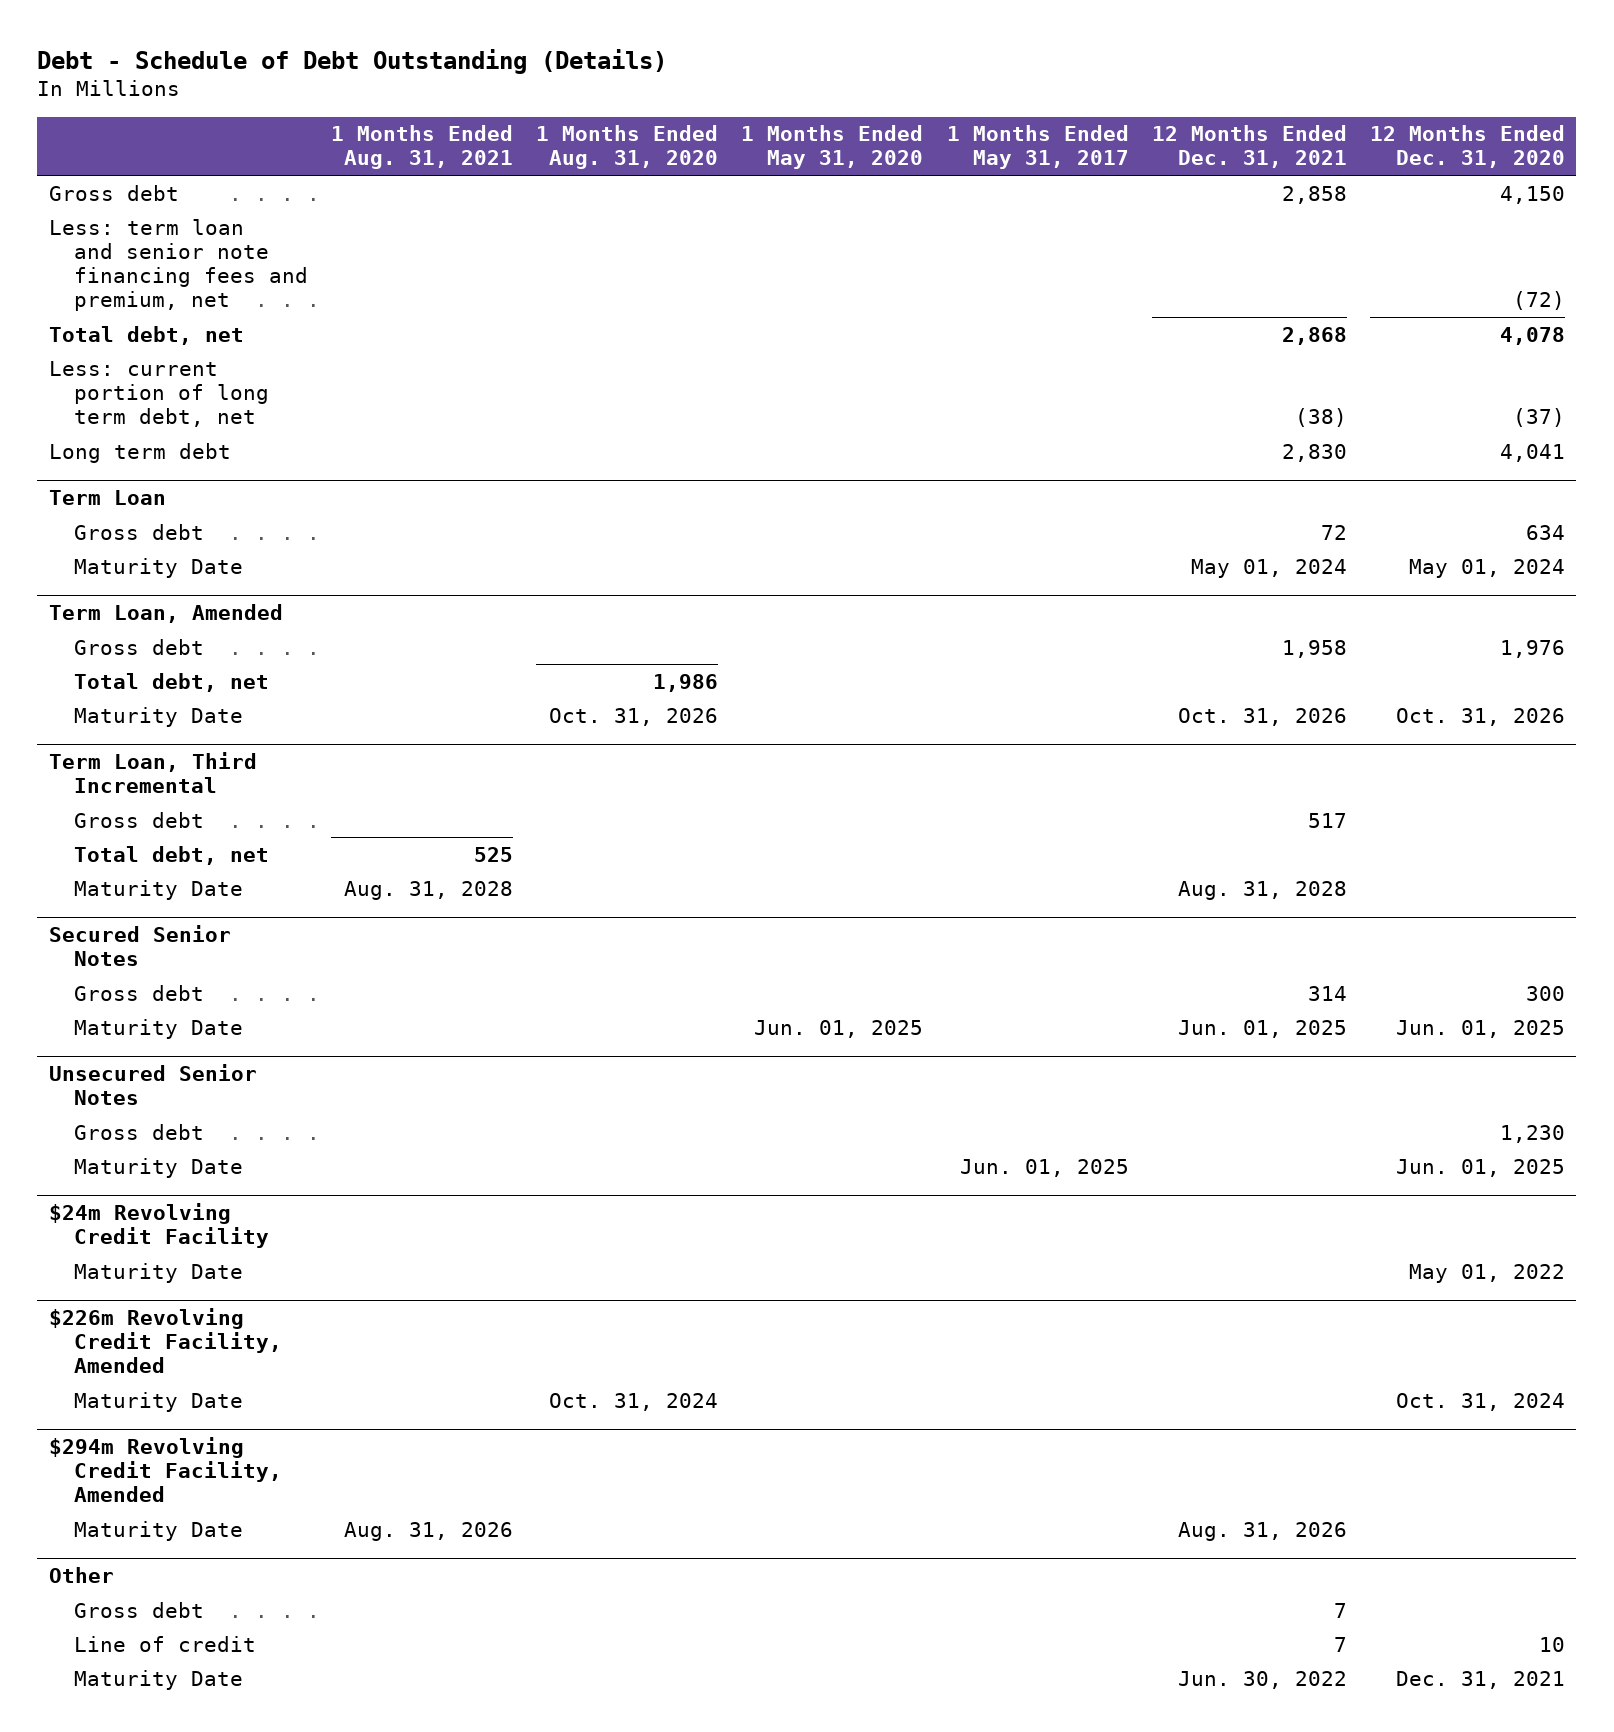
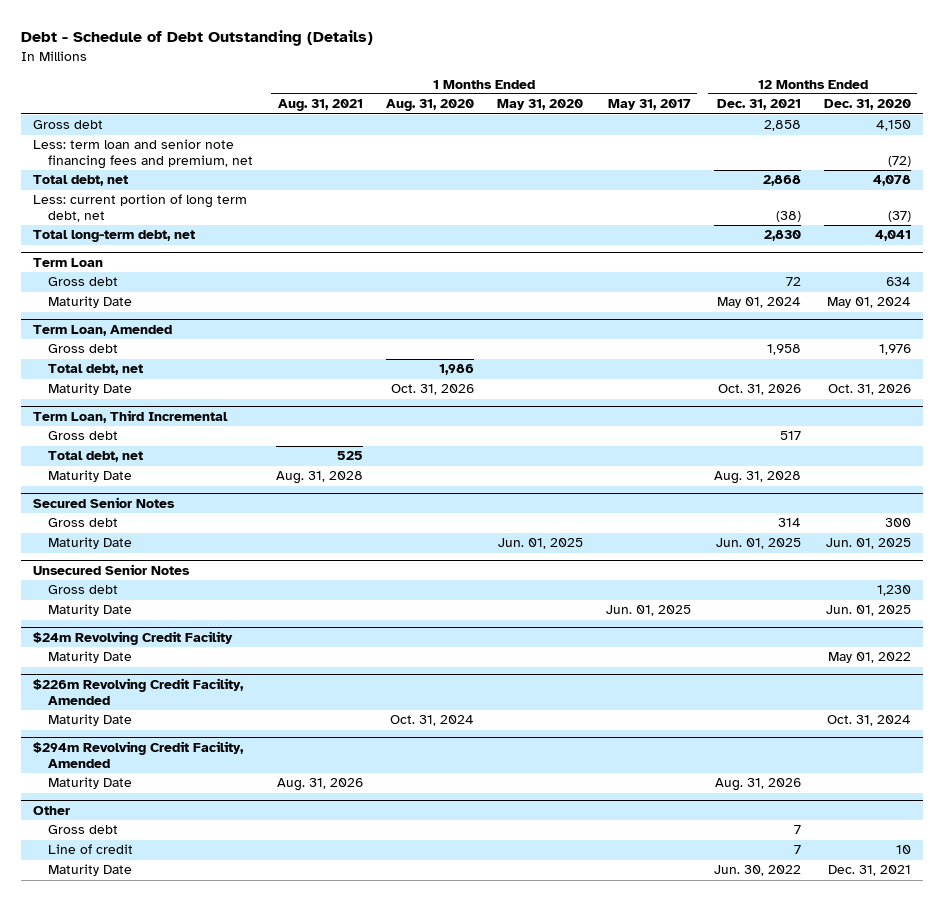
- Long term debt | | | | | 2,830 | 4,041
+ Total long-term debt, net | | | | | 2,830 | 4,041

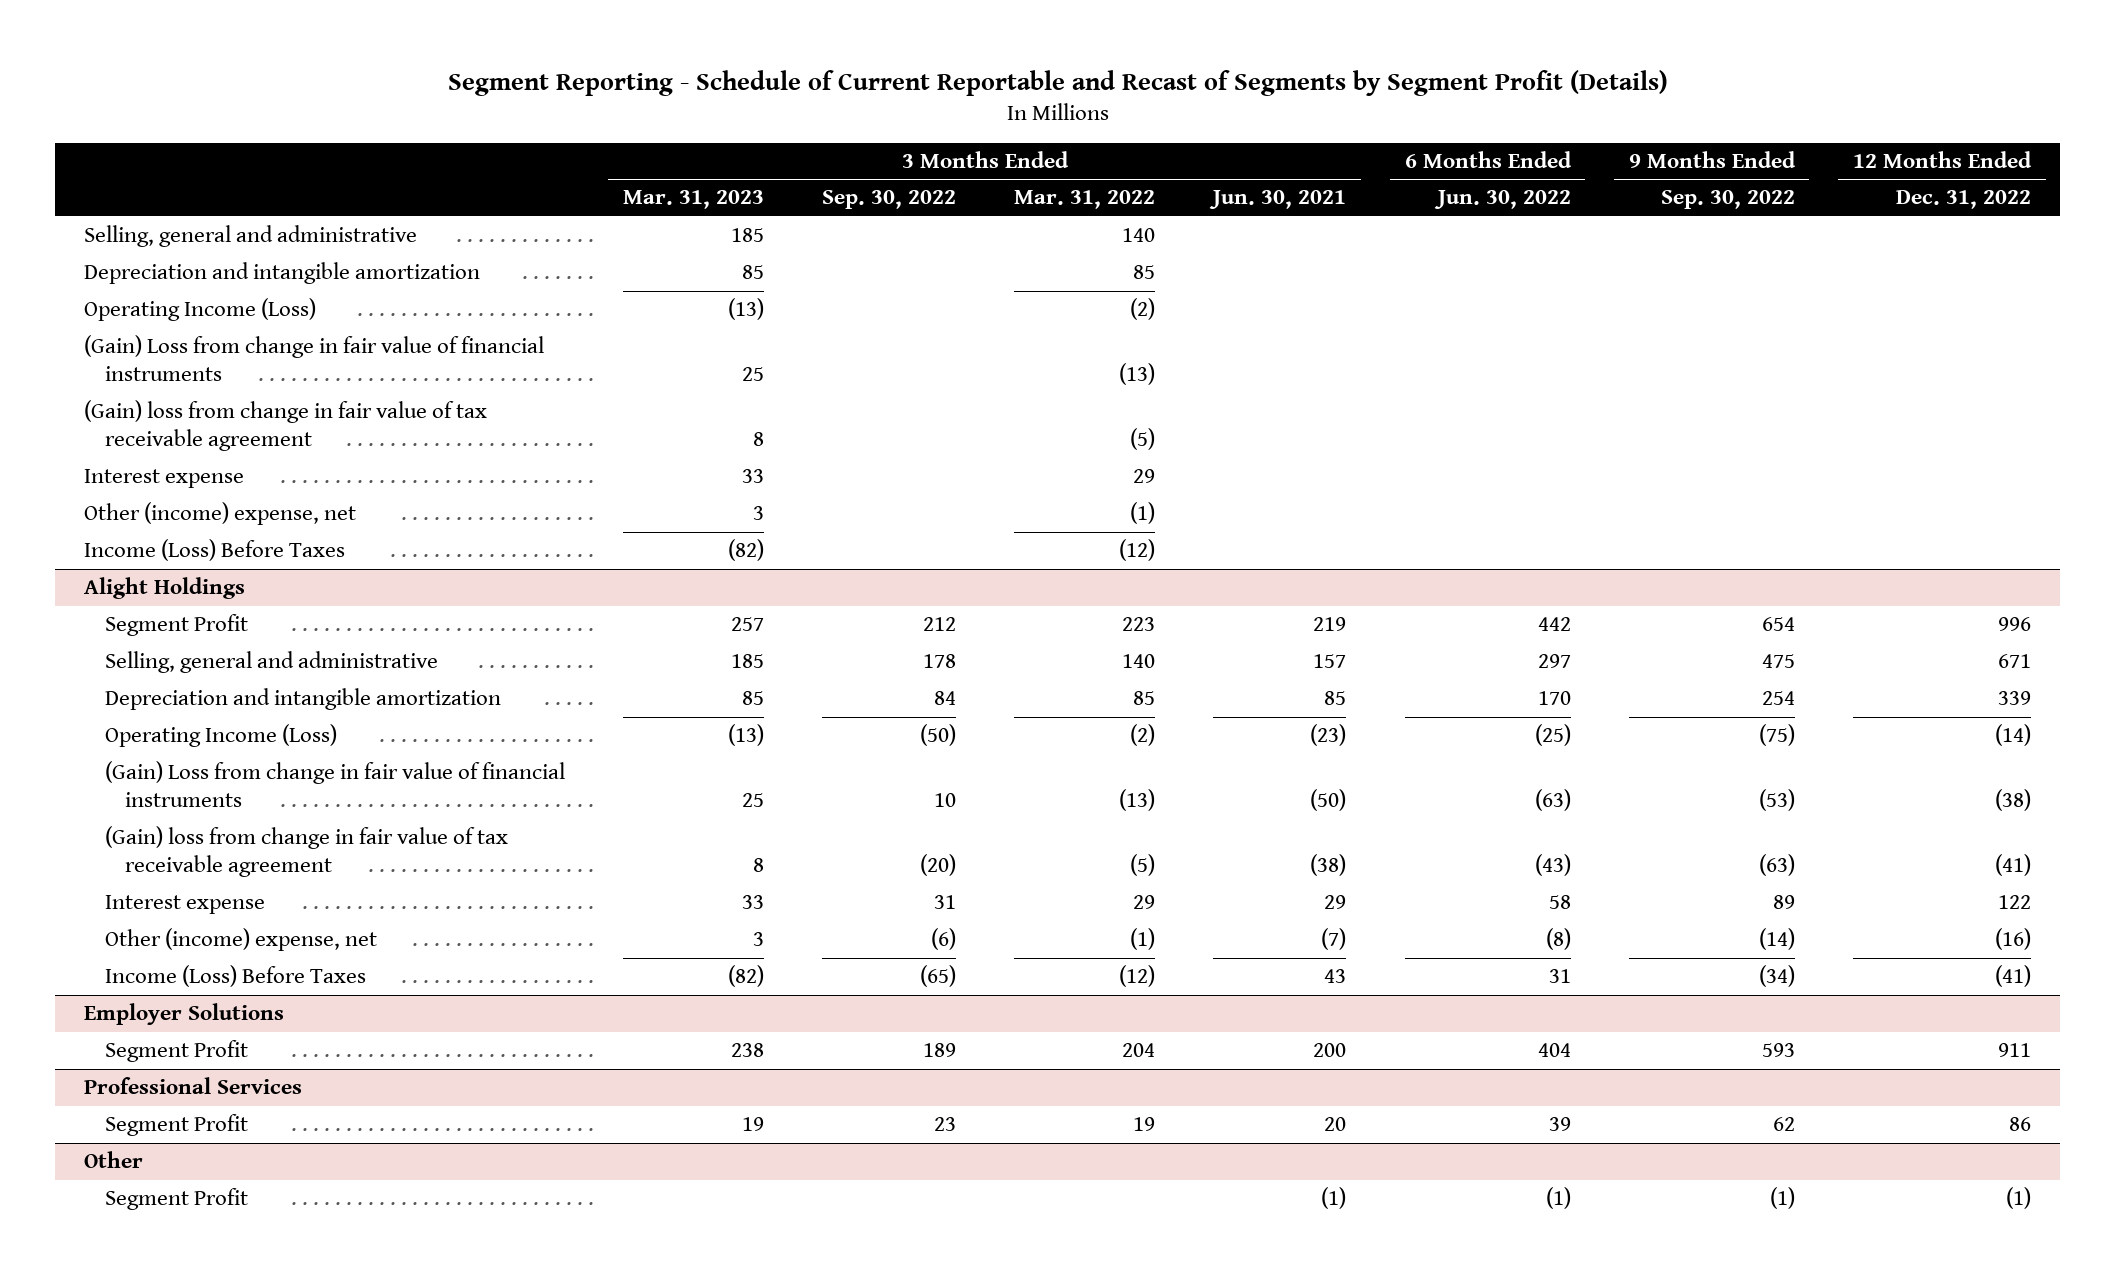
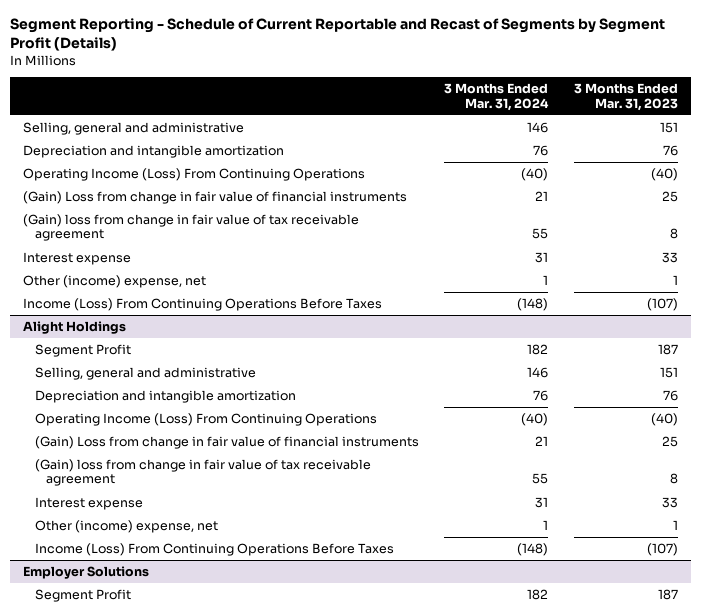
- | 3 Months Ended Mar. 31, 2023 | 3 Months Ended Sep. 30, 2022 | 3 Months Ended Mar. 31, 2022 | 3 Months Ended Jun. 30, 2021 | 6 Months Ended Jun. 30, 2022 | 9 Months Ended Sep. 30, 2022 | 12 Months Ended Dec. 31, 2022
+ | 3 Months Ended Mar. 31, 2024 | 3 Months Ended Mar. 31, 2023
- Selling, general and administrative | 185 | | 140 | | | |
- Depreciation and intangible amortization | 85 | | 85 | | | |
- Operating Income (Loss) | (13) | | (2) | | | |
+ Selling, general and administrative | 146 | 151
+ Depreciation and intangible amortization | 76 | 76
+ Operating Income (Loss) From Continuing Operations | (40) | (40)
- Other (income) expense, net | 3 | | (1) | | | |
- Income (Loss) Before Taxes | (82) | | (12) | | | |
+ Other (income) expense, net | 1 | 1
+ Income (Loss) From Continuing Operations Before Taxes | (148) | (107)
@ Alight Holdings
- Segment Profit | 257 | 212 | 223 | 219 | 442 | 654 | 996
- Selling, general and administrative | 185 | 178 | 140 | 157 | 297 | 475 | 671
- Depreciation and intangible amortization | 85 | 84 | 85 | 85 | 170 | 254 | 339
- Operating Income (Loss) | (13) | (50) | (2) | (23) | (25) | (75) | (14)
+ Segment Profit | 182 | 187
+ Selling, general and administrative | 146 | 151
+ Depreciation and intangible amortization | 76 | 76
+ Operating Income (Loss) From Continuing Operations | (40) | (40)
- Other (income) expense, net | 3 | (6) | (1) | (7) | (8) | (14) | (16)
- Income (Loss) Before Taxes | (82) | (65) | (12) | 43 | 31 | (34) | (41)
+ Other (income) expense, net | 1 | 1
+ Income (Loss) From Continuing Operations Before Taxes | (148) | (107)
@ Employer Solutions
- Segment Profit | 238 | 189 | 204 | 200 | 404 | 593 | 911
- Professional Services
- Segment Profit | 19 | 23 | 19 | 20 | 39 | 62 | 86
- Other
- Segment Profit | | | | (1) | (1) | (1) | (1)
@ Employer Solutions
+ Segment Profit | 182 | 187

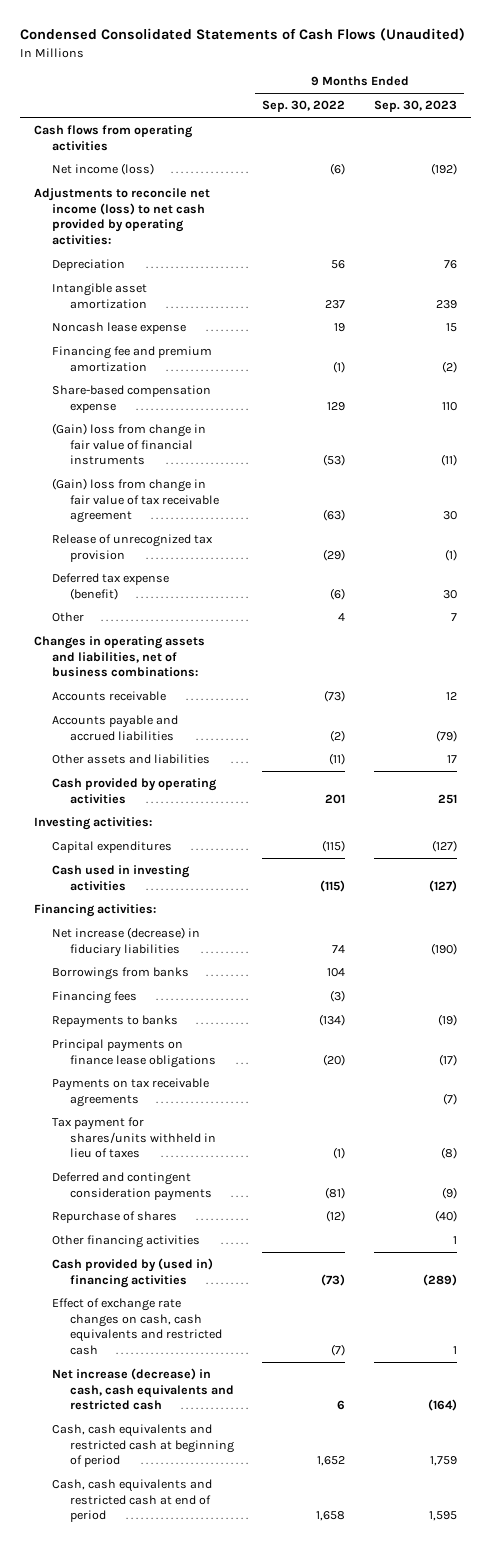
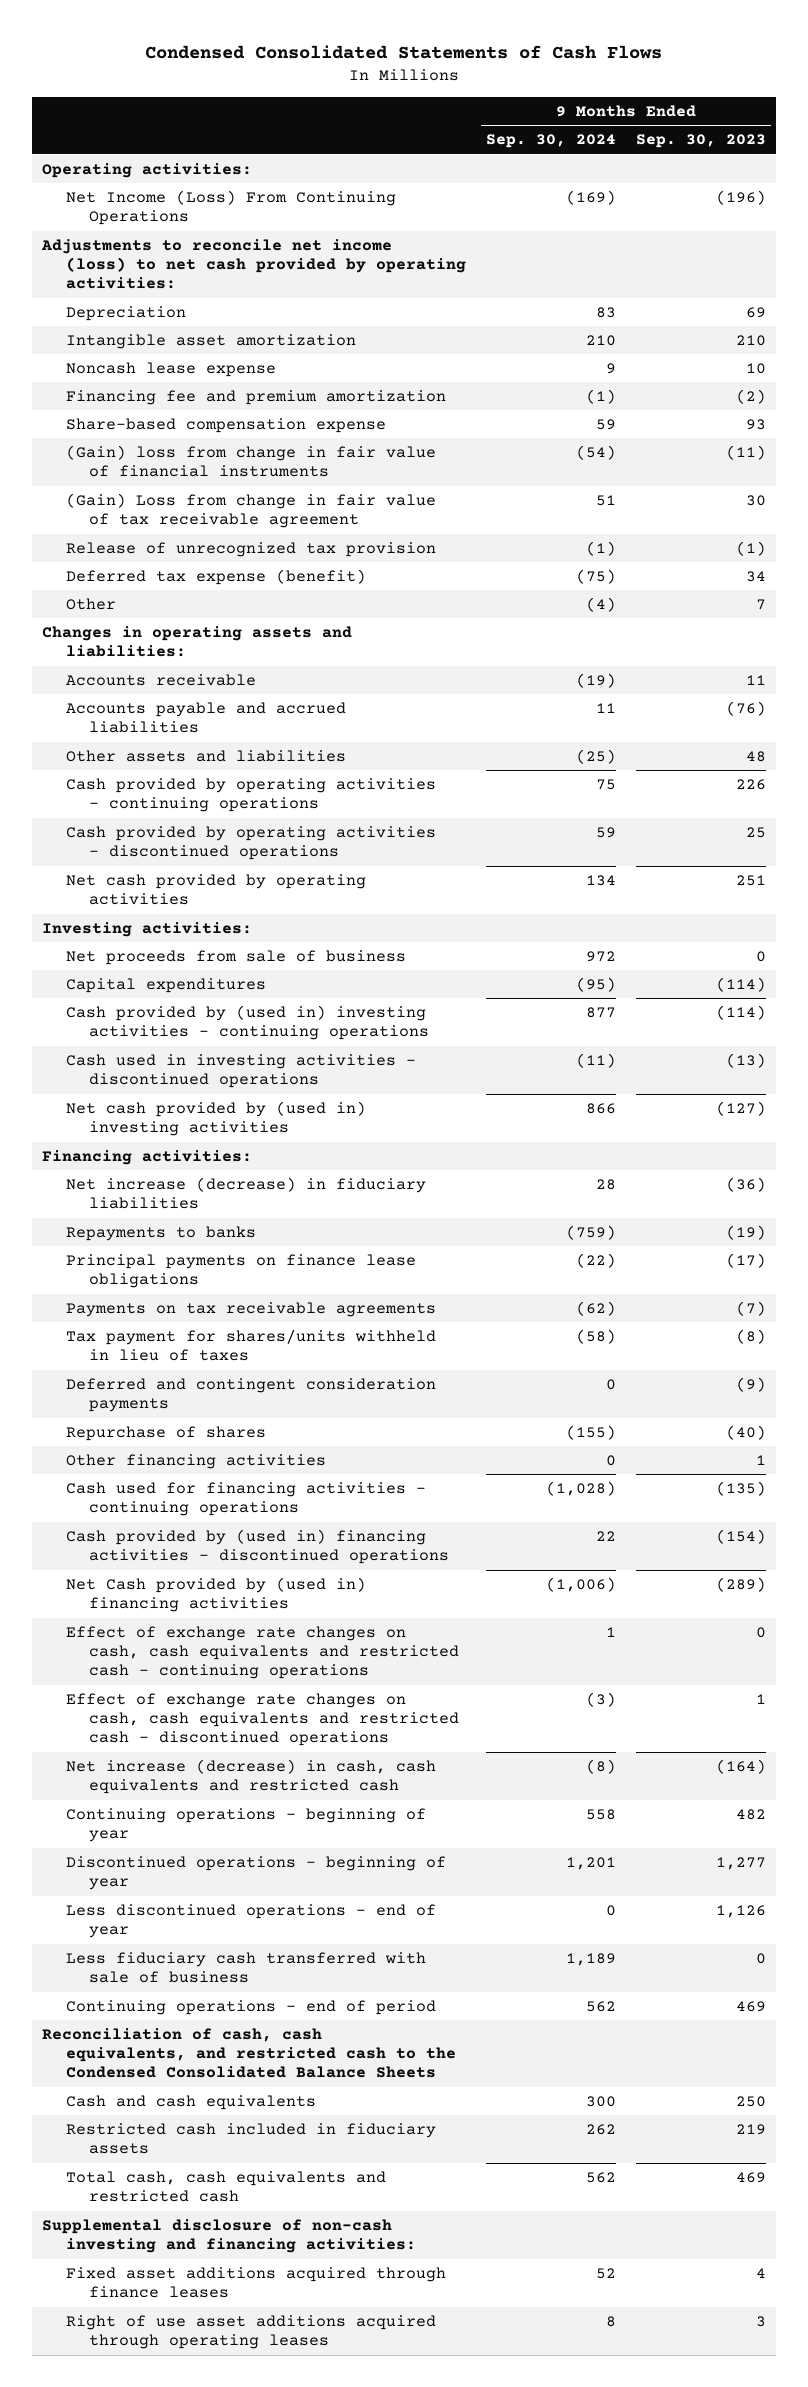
- Condensed Consolidated Statements of Cash Flows (Unaudited)
+ Condensed Consolidated Statements of Cash Flows
- | 9 Months Ended Sep. 30, 2022 | 9 Months Ended Sep. 30, 2023
+ | 9 Months Ended Sep. 30, 2024 | 9 Months Ended Sep. 30, 2023
- Cash flows from operating activities
- Net income (loss) | (6) | (192)
+ Operating activities:
+ Net Income (Loss) From Continuing Operations | (169) | (196)
- Depreciation | 56 | 76
- Intangible asset amortization | 237 | 239
- Noncash lease expense | 19 | 15
+ Depreciation | 83 | 69
+ Intangible asset amortization | 210 | 210
+ Noncash lease expense | 9 | 10
- Share-based compensation expense | 129 | 110
+ Share-based compensation expense | 59 | 93
- (Gain) loss from change in fair value of tax receivable agreement | (63) | 30
+ (Gain) Loss from change in fair value of tax receivable agreement | 51 | 30
- Deferred tax expense (benefit) | (6) | 30
+ Deferred tax expense (benefit) | (75) | 34
- Changes in operating assets and liabilities, net of business combinations:
- Accounts receivable | (73) | 12
- Accounts payable and accrued liabilities | (2) | (79)
- Other assets and liabilities | (11) | 17
- Cash provided by operating activities | 201 | 251
+ Changes in operating assets and liabilities:
+ Accounts receivable | (19) | 11
+ Accounts payable and accrued liabilities | 11 | (76)
+ Other assets and liabilities | (25) | 48
+ Cash provided by operating activities - continuing operations | 75 | 226
+ Cash provided by operating activities - discontinued operations | 59 | 25
+ Net cash provided by operating activities | 134 | 251
- Capital expenditures | (115) | (127)
- Cash used in investing activities | (115) | (127)
+ Net proceeds from sale of business | 972 | 0
+ Capital expenditures | (95) | (114)
+ Cash provided by (used in) investing activities - continuing operations | 877 | (114)
+ Cash used in investing activities - discontinued operations | (11) | (13)
+ Net cash provided by (used in) investing activities | 866 | (127)
- Net increase (decrease) in fiduciary liabilities | 74 | (190)
- Borrowings from banks | 104 |
- Financing fees | (3) |
+ Net increase (decrease) in fiduciary liabilities | 28 | (36)
- Cash provided by (used in) financing activities | (73) | (289)
- Effect of exchange rate changes on cash, cash equivalents and restricted cash | (7) | 1
+ Cash used for financing activities - continuing operations | (1,028) | (135)
+ Cash provided by (used in) financing activities - discontinued operations | 22 | (154)
+ Net Cash provided by (used in) financing activities | (1,006) | (289)
+ Effect of exchange rate changes on cash, cash equivalents and restricted cash - continuing operations | 1 | 0
+ Effect of exchange rate changes on cash, cash equivalents and restricted cash - discontinued operations | (3) | 1
- Cash, cash equivalents and restricted cash at beginning of period | 1,652 | 1,759
- Cash, cash equivalents and restricted cash at end of period | 1,658 | 1,595
+ Continuing operations - beginning of year | 558 | 482
+ Discontinued operations - beginning of year | 1,201 | 1,277
+ Less discontinued operations - end of year | 0 | 1,126
+ Less fiduciary cash transferred with sale of business | 1,189 | 0
+ Continuing operations - end of period | 562 | 469
+ Reconciliation of cash, cash equivalents, and restricted cash to the Condensed Consolidated Balance Sheets
+ Cash and cash equivalents | 300 | 250
+ Restricted cash included in fiduciary assets | 262 | 219
+ Total cash, cash equivalents and restricted cash | 562 | 469
+ Supplemental disclosure of non-cash investing and financing activities:
+ Fixed asset additions acquired through finance leases | 52 | 4
+ Right of use asset additions acquired through operating leases | 8 | 3

